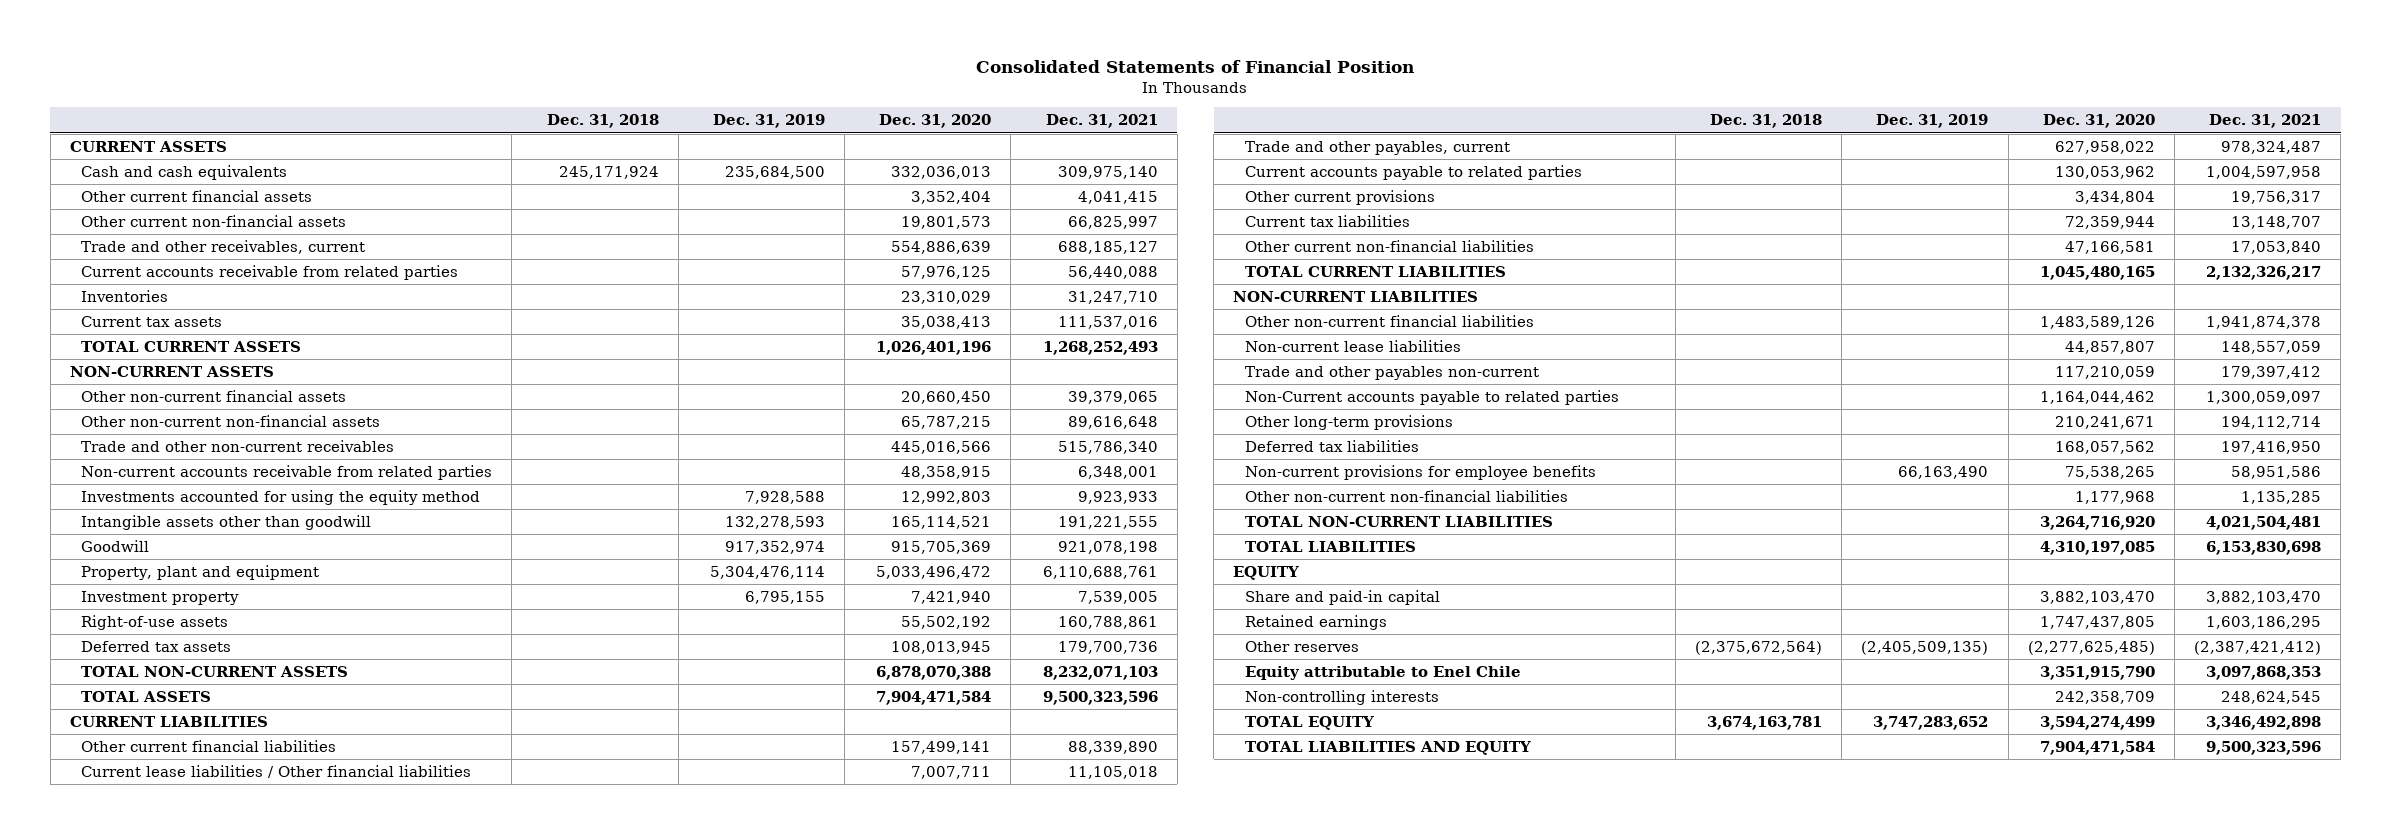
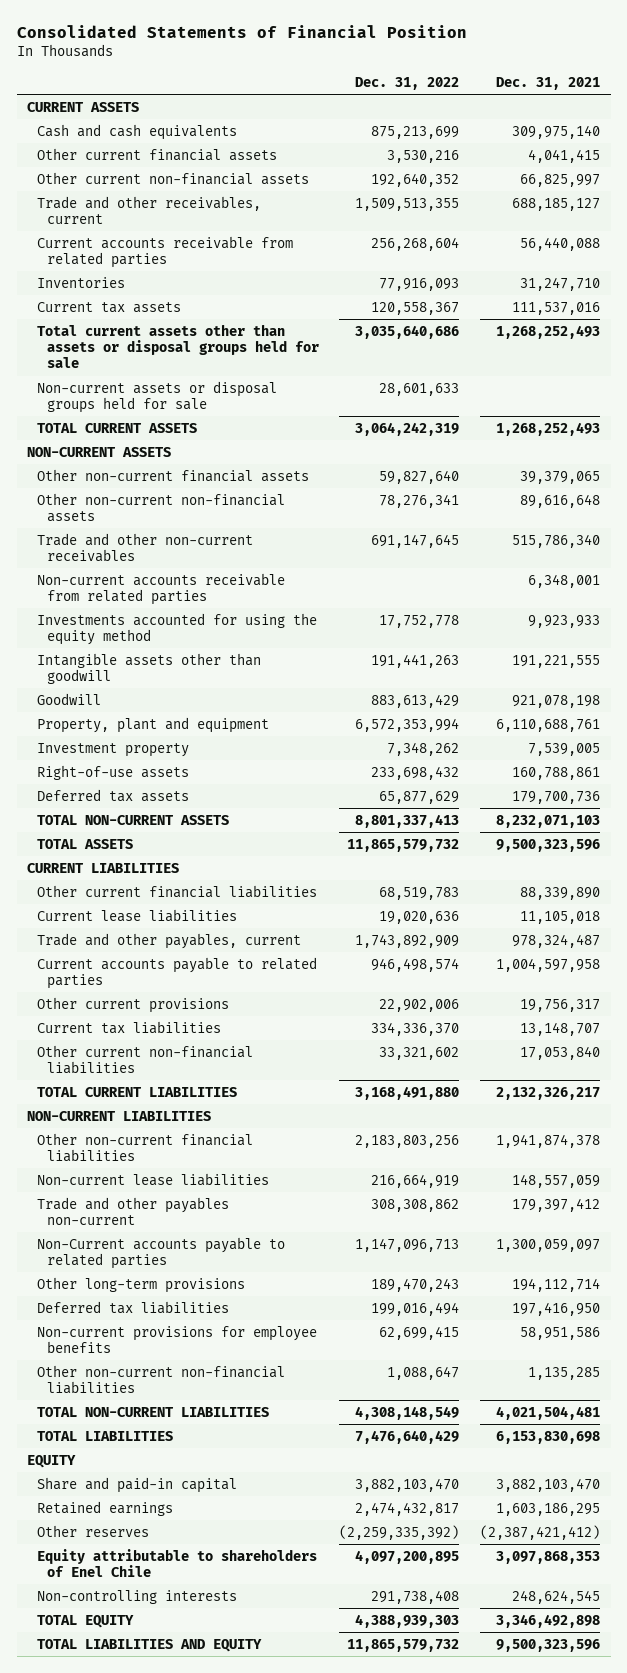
- | Dec. 31, 2018 | Dec. 31, 2019 | Dec. 31, 2020 | Dec. 31, 2021
+ | Dec. 31, 2022 | Dec. 31, 2021
+ Total current assets other than assets or disposal groups held for sale | 3,035,640,686 | 1,268,252,493
+ Non-current assets or disposal groups held for sale | 28,601,633 |
- Current lease liabilities / Other financial liabilities | | | 7,007,711 | 11,105,018
+ Current lease liabilities | 19,020,636 | 11,105,018
- Equity attributable to Enel Chile | | | 3,351,915,790 | 3,097,868,353
+ Equity attributable to shareholders of Enel Chile | 4,097,200,895 | 3,097,868,353

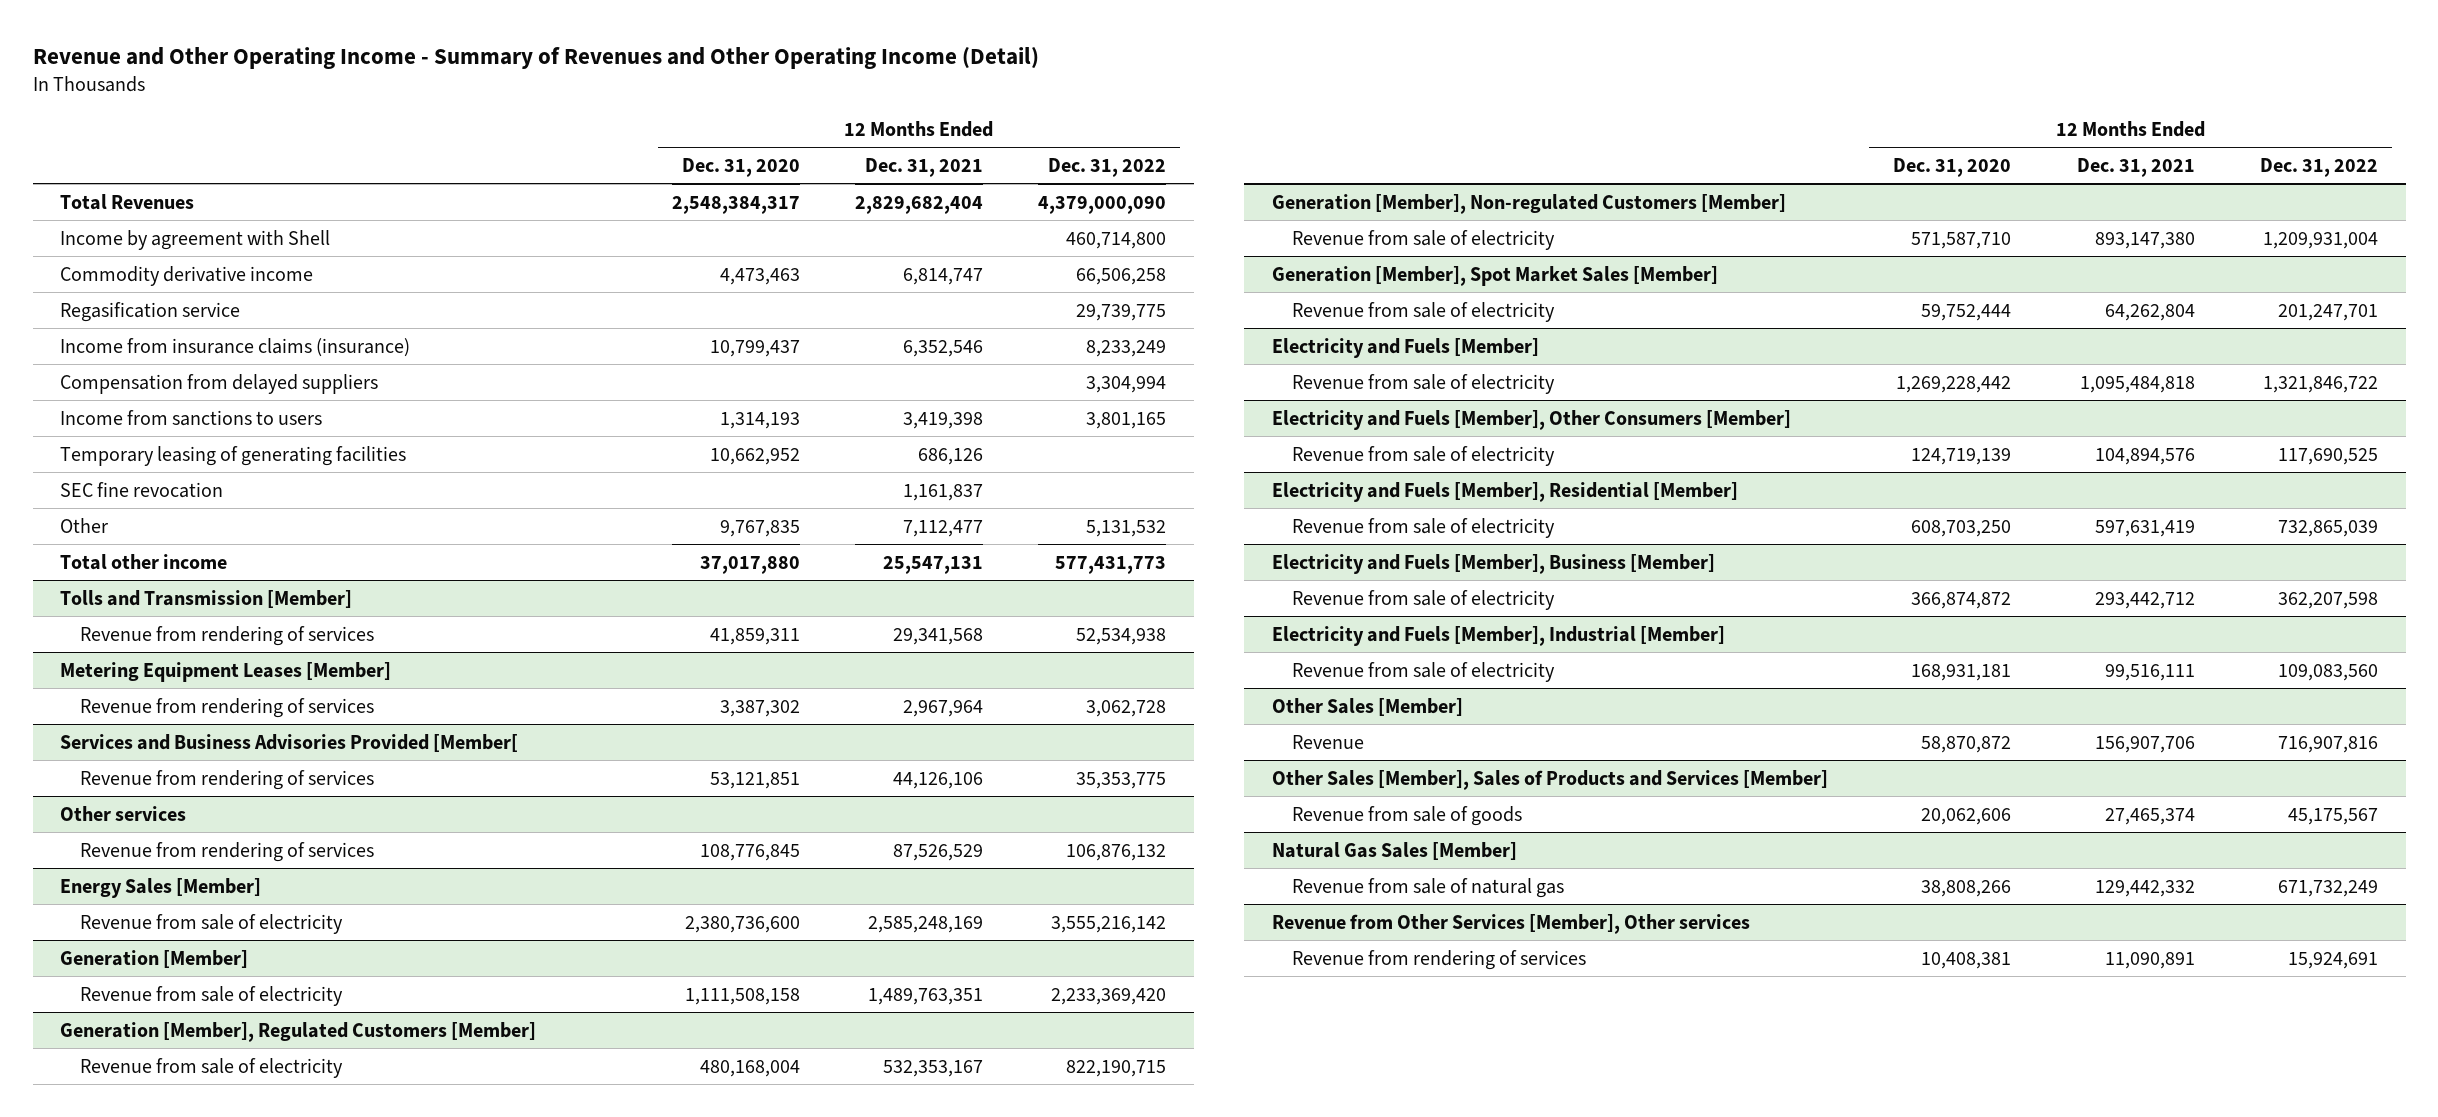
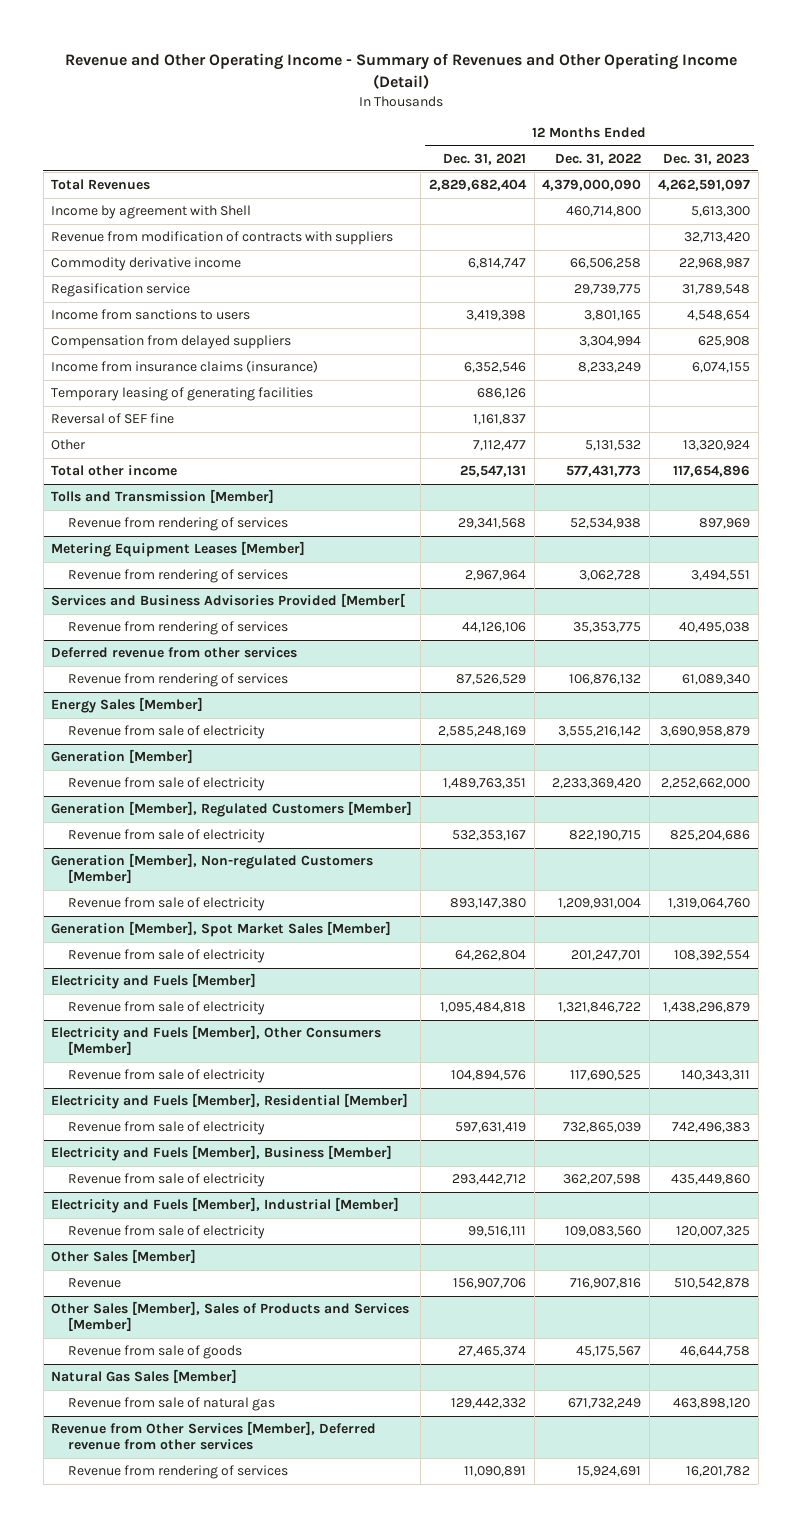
- | 12 Months Ended Dec. 31, 2020 | 12 Months Ended Dec. 31, 2021 | 12 Months Ended Dec. 31, 2022
+ | 12 Months Ended Dec. 31, 2021 | 12 Months Ended Dec. 31, 2022 | 12 Months Ended Dec. 31, 2023
+ Revenue from modification of contracts with suppliers | | | 32,713,420
moved down: Compensation from delayed suppliers | | 3,304,994 | 625,908
moved down: Income from insurance claims (insurance) | 6,352,546 | 8,233,249 | 6,074,155
- SEC fine revocation | | 1,161,837 |
+ Reversal of SEF fine | 1,161,837 | |
- Other services
+ Deferred revenue from other services
- Revenue from Other Services [Member], Other services
+ Revenue from Other Services [Member], Deferred revenue from other services

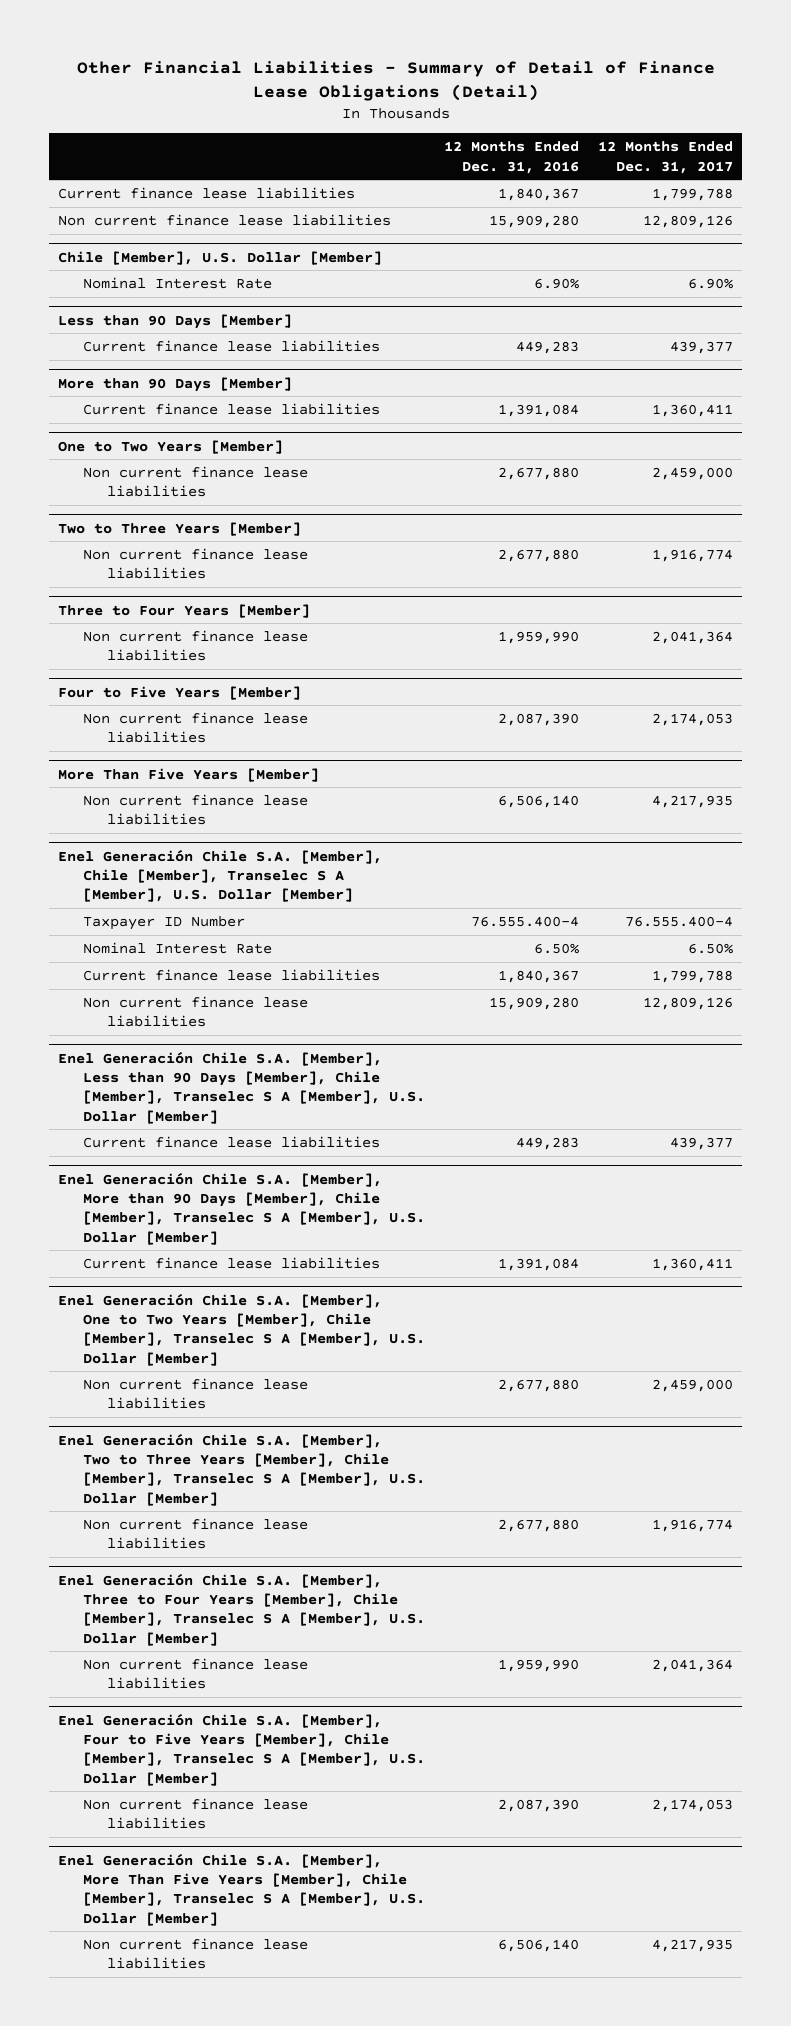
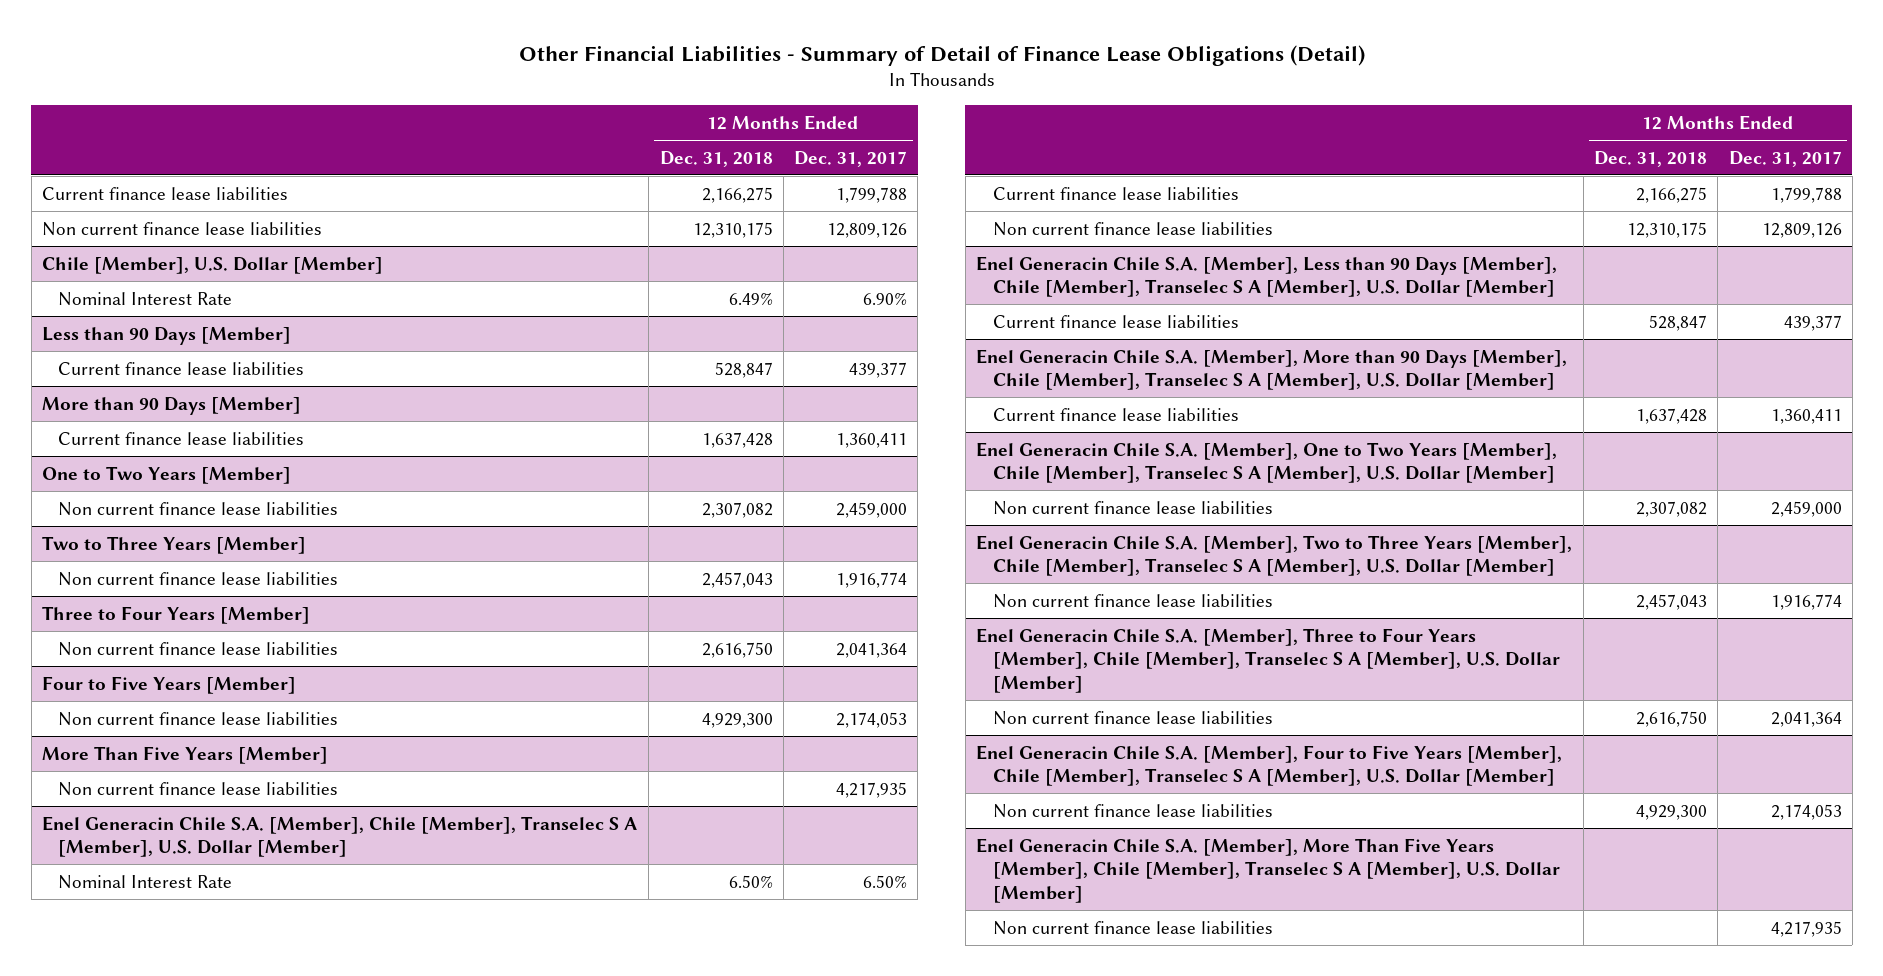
- | 12 Months Ended Dec. 31, 2016 | 12 Months Ended Dec. 31, 2017
+ | 12 Months Ended Dec. 31, 2018 | 12 Months Ended Dec. 31, 2017
- Enel Generación Chile S.A. [Member], Chile [Member], Transelec S A [Member], U.S. Dollar [Member]
- Taxpayer ID Number | 76.555.400-4 | 76.555.400-4
+ Enel Generacin Chile S.A. [Member], Chile [Member], Transelec S A [Member], U.S. Dollar [Member]
- Enel Generación Chile S.A. [Member], Less than 90 Days [Member], Chile [Member], Transelec S A [Member], U.S. Dollar [Member]
+ Enel Generacin Chile S.A. [Member], Less than 90 Days [Member], Chile [Member], Transelec S A [Member], U.S. Dollar [Member]
- Enel Generación Chile S.A. [Member], More than 90 Days [Member], Chile [Member], Transelec S A [Member], U.S. Dollar [Member]
+ Enel Generacin Chile S.A. [Member], More than 90 Days [Member], Chile [Member], Transelec S A [Member], U.S. Dollar [Member]
- Enel Generación Chile S.A. [Member], One to Two Years [Member], Chile [Member], Transelec S A [Member], U.S. Dollar [Member]
+ Enel Generacin Chile S.A. [Member], One to Two Years [Member], Chile [Member], Transelec S A [Member], U.S. Dollar [Member]
- Enel Generación Chile S.A. [Member], Two to Three Years [Member], Chile [Member], Transelec S A [Member], U.S. Dollar [Member]
+ Enel Generacin Chile S.A. [Member], Two to Three Years [Member], Chile [Member], Transelec S A [Member], U.S. Dollar [Member]
- Enel Generación Chile S.A. [Member], Three to Four Years [Member], Chile [Member], Transelec S A [Member], U.S. Dollar [Member]
+ Enel Generacin Chile S.A. [Member], Three to Four Years [Member], Chile [Member], Transelec S A [Member], U.S. Dollar [Member]
- Enel Generación Chile S.A. [Member], Four to Five Years [Member], Chile [Member], Transelec S A [Member], U.S. Dollar [Member]
+ Enel Generacin Chile S.A. [Member], Four to Five Years [Member], Chile [Member], Transelec S A [Member], U.S. Dollar [Member]
- Enel Generación Chile S.A. [Member], More Than Five Years [Member], Chile [Member], Transelec S A [Member], U.S. Dollar [Member]
+ Enel Generacin Chile S.A. [Member], More Than Five Years [Member], Chile [Member], Transelec S A [Member], U.S. Dollar [Member]

